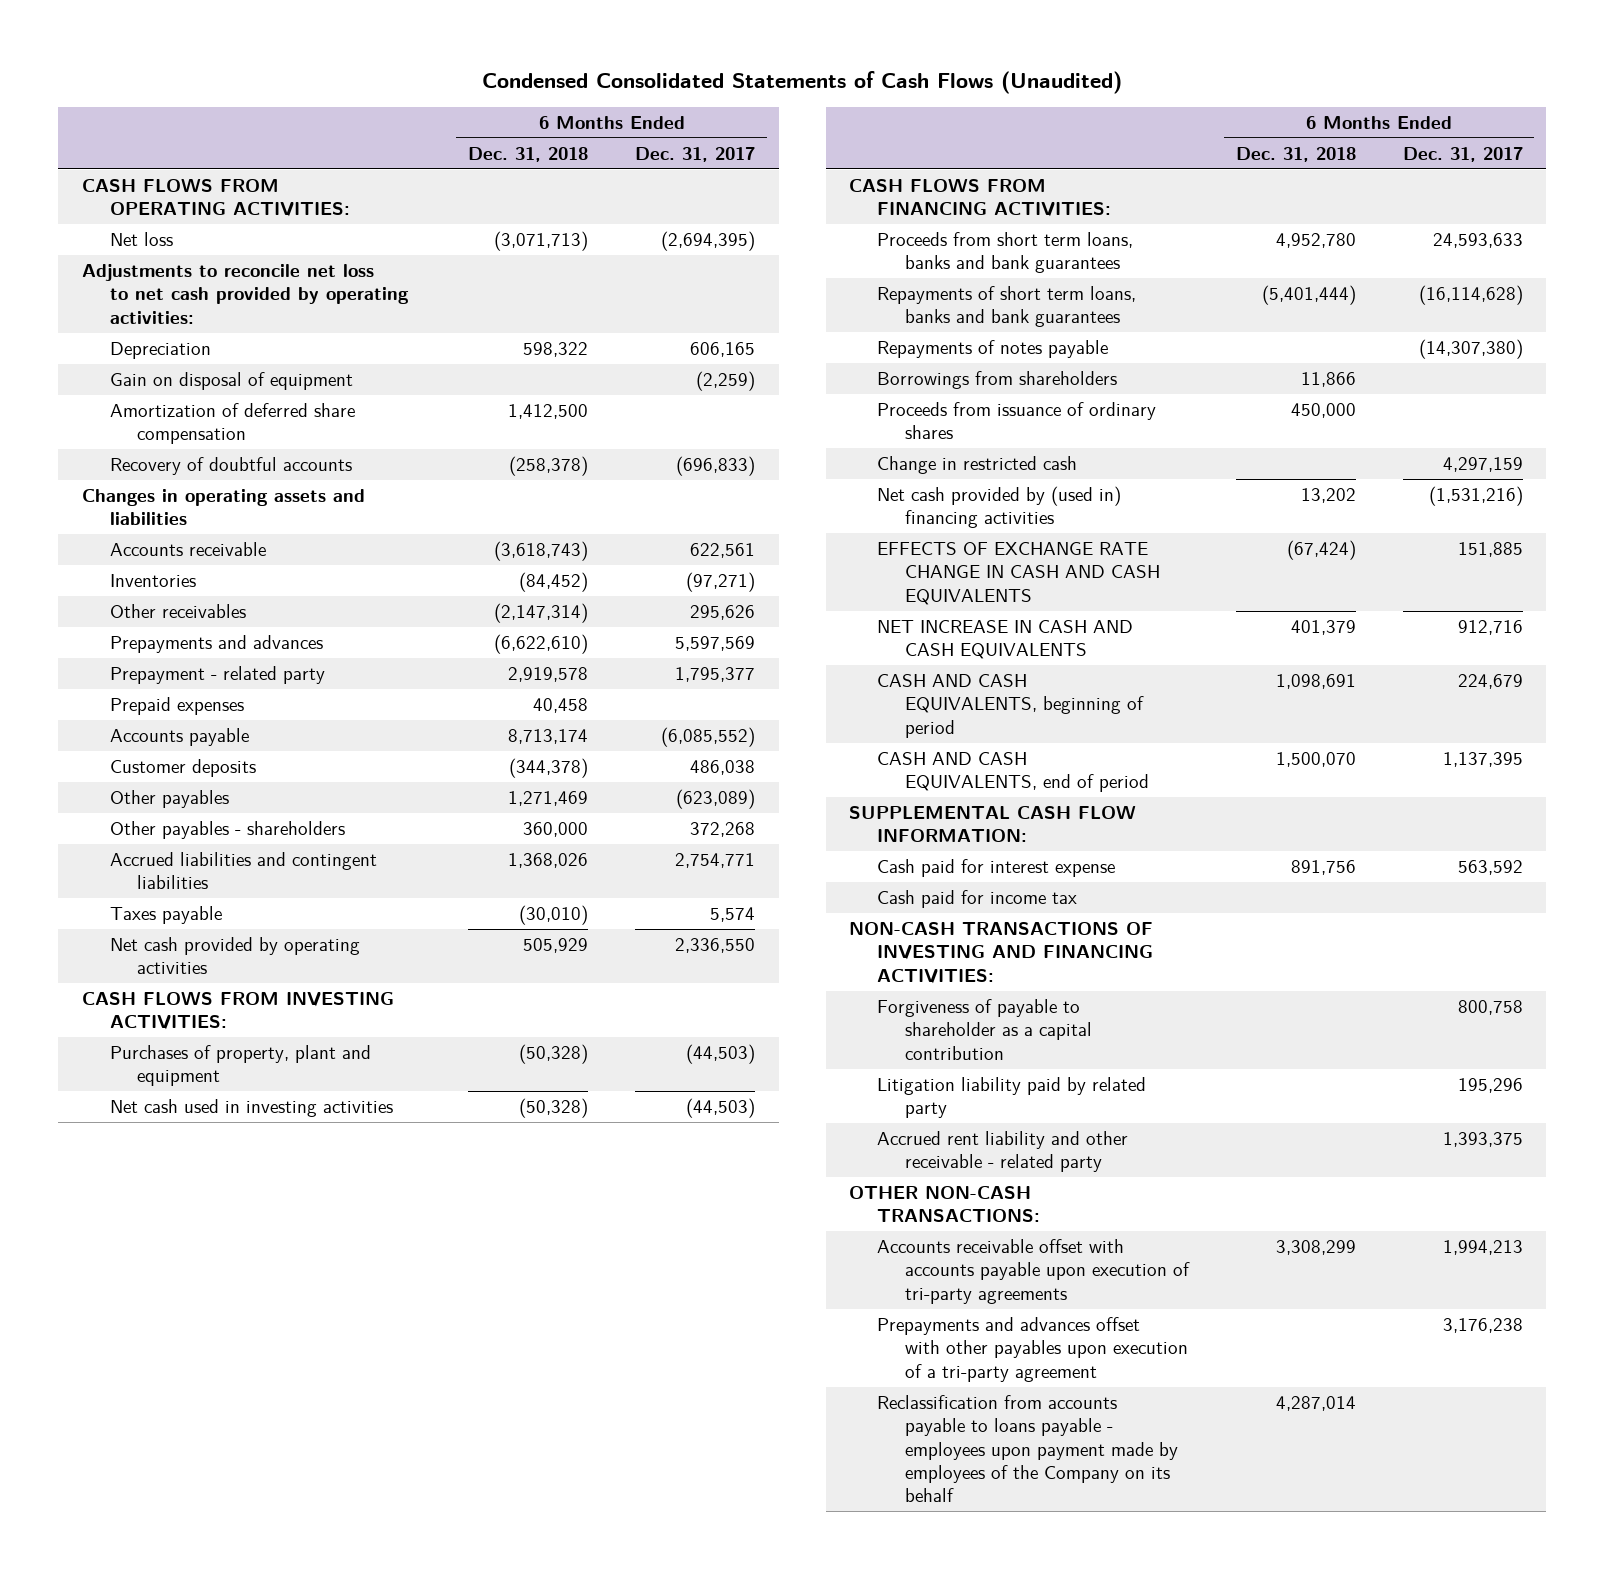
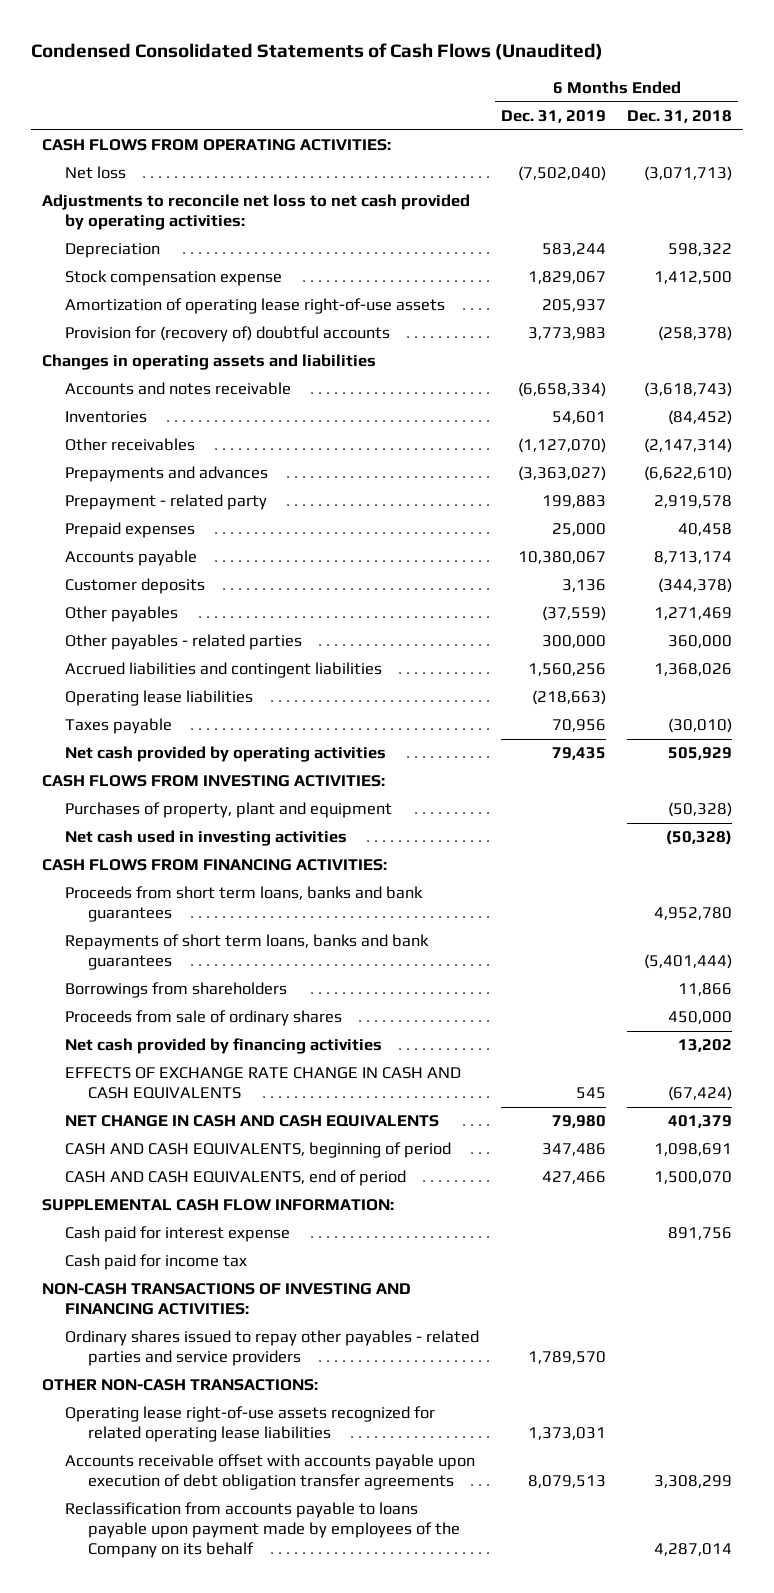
- | 6 Months Ended Dec. 31, 2018 | 6 Months Ended Dec. 31, 2017
+ | 6 Months Ended Dec. 31, 2019 | 6 Months Ended Dec. 31, 2018
- Gain on disposal of equipment | | (2,259)
- Amortization of deferred share compensation | 1,412,500 |
- Recovery of doubtful accounts | (258,378) | (696,833)
+ Stock compensation expense | 1,829,067 | 1,412,500
+ Amortization of operating lease right-of-use assets | 205,937 |
+ Provision for (recovery of) doubtful accounts | 3,773,983 | (258,378)
- Accounts receivable | (3,618,743) | 622,561
+ Accounts and notes receivable | (6,658,334) | (3,618,743)
- Other payables - shareholders | 360,000 | 372,268
+ Other payables - related parties | 300,000 | 360,000
+ Operating lease liabilities | (218,663) |
- Repayments of notes payable | | (14,307,380)
- Proceeds from issuance of ordinary shares | 450,000 |
- Change in restricted cash | | 4,297,159
- Net cash provided by (used in) financing activities | 13,202 | (1,531,216)
+ Proceeds from sale of ordinary shares | | 450,000
+ Net cash provided by financing activities | | 13,202
- NET INCREASE IN CASH AND CASH EQUIVALENTS | 401,379 | 912,716
+ NET CHANGE IN CASH AND CASH EQUIVALENTS | 79,980 | 401,379
- Forgiveness of payable to shareholder as a capital contribution | | 800,758
- Litigation liability paid by related party | | 195,296
- Accrued rent liability and other receivable - related party | | 1,393,375
+ Ordinary shares issued to repay other payables - related parties and service providers | 1,789,570 |
- Accounts receivable offset with accounts payable upon execution of tri-party agreements | 3,308,299 | 1,994,213
- Prepayments and advances offset with other payables upon execution of a tri-party agreement | | 3,176,238
- Reclassification from accounts payable to loans payable - employees upon payment made by employees of the Company on its behalf | 4,287,014 |
+ Operating lease right-of-use assets recognized for related operating lease liabilities | 1,373,031 |
+ Accounts receivable offset with accounts payable upon execution of debt obligation transfer agreements | 8,079,513 | 3,308,299
+ Reclassification from accounts payable to loans payable upon payment made by employees of the Company on its behalf | | 4,287,014

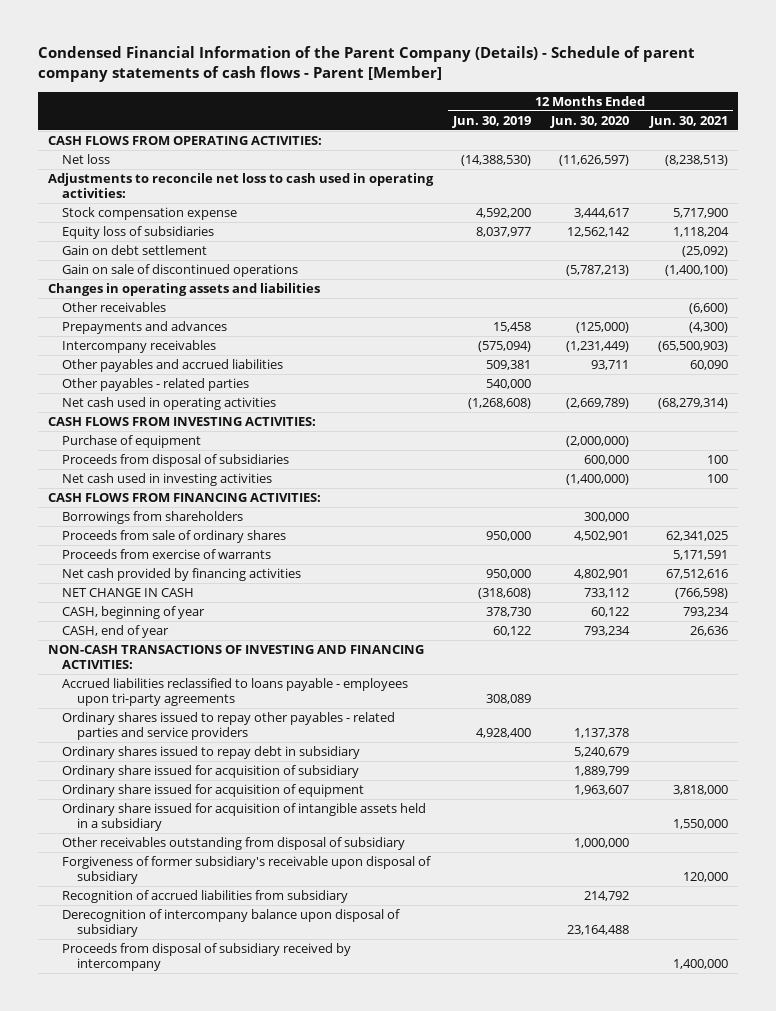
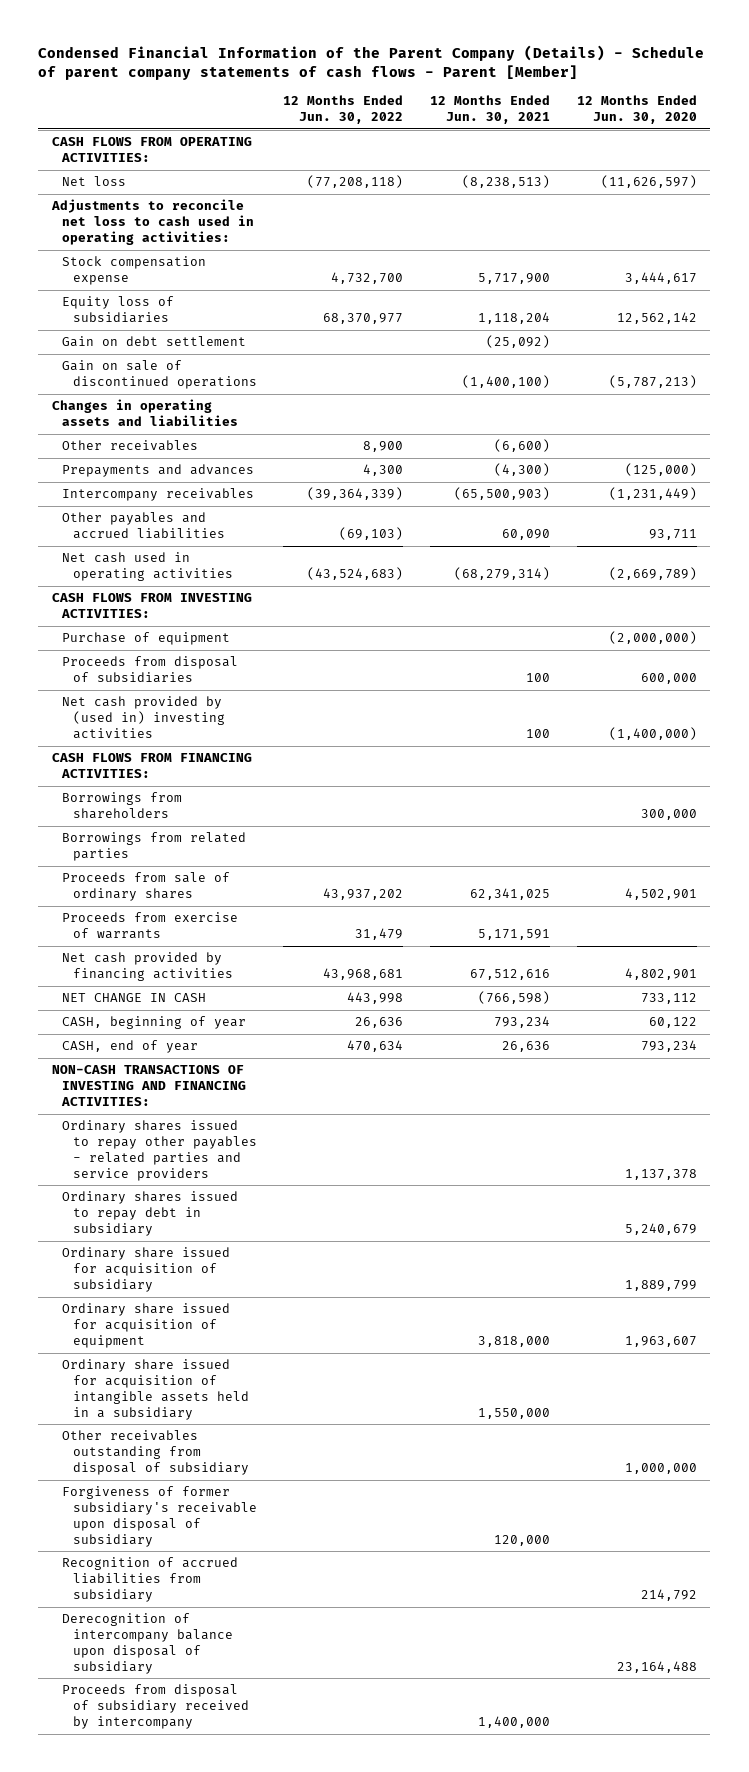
- | 12 Months Ended Jun. 30, 2019 | 12 Months Ended Jun. 30, 2020 | 12 Months Ended Jun. 30, 2021
+ | 12 Months Ended Jun. 30, 2022 | 12 Months Ended Jun. 30, 2021 | 12 Months Ended Jun. 30, 2020
- Other payables - related parties | 540,000 | |
- Net cash used in investing activities | | (1,400,000) | 100
+ Net cash provided by (used in) investing activities | | 100 | (1,400,000)
+ Borrowings from related parties
- Accrued liabilities reclassified to loans payable - employees upon tri-party agreements | 308,089 | |

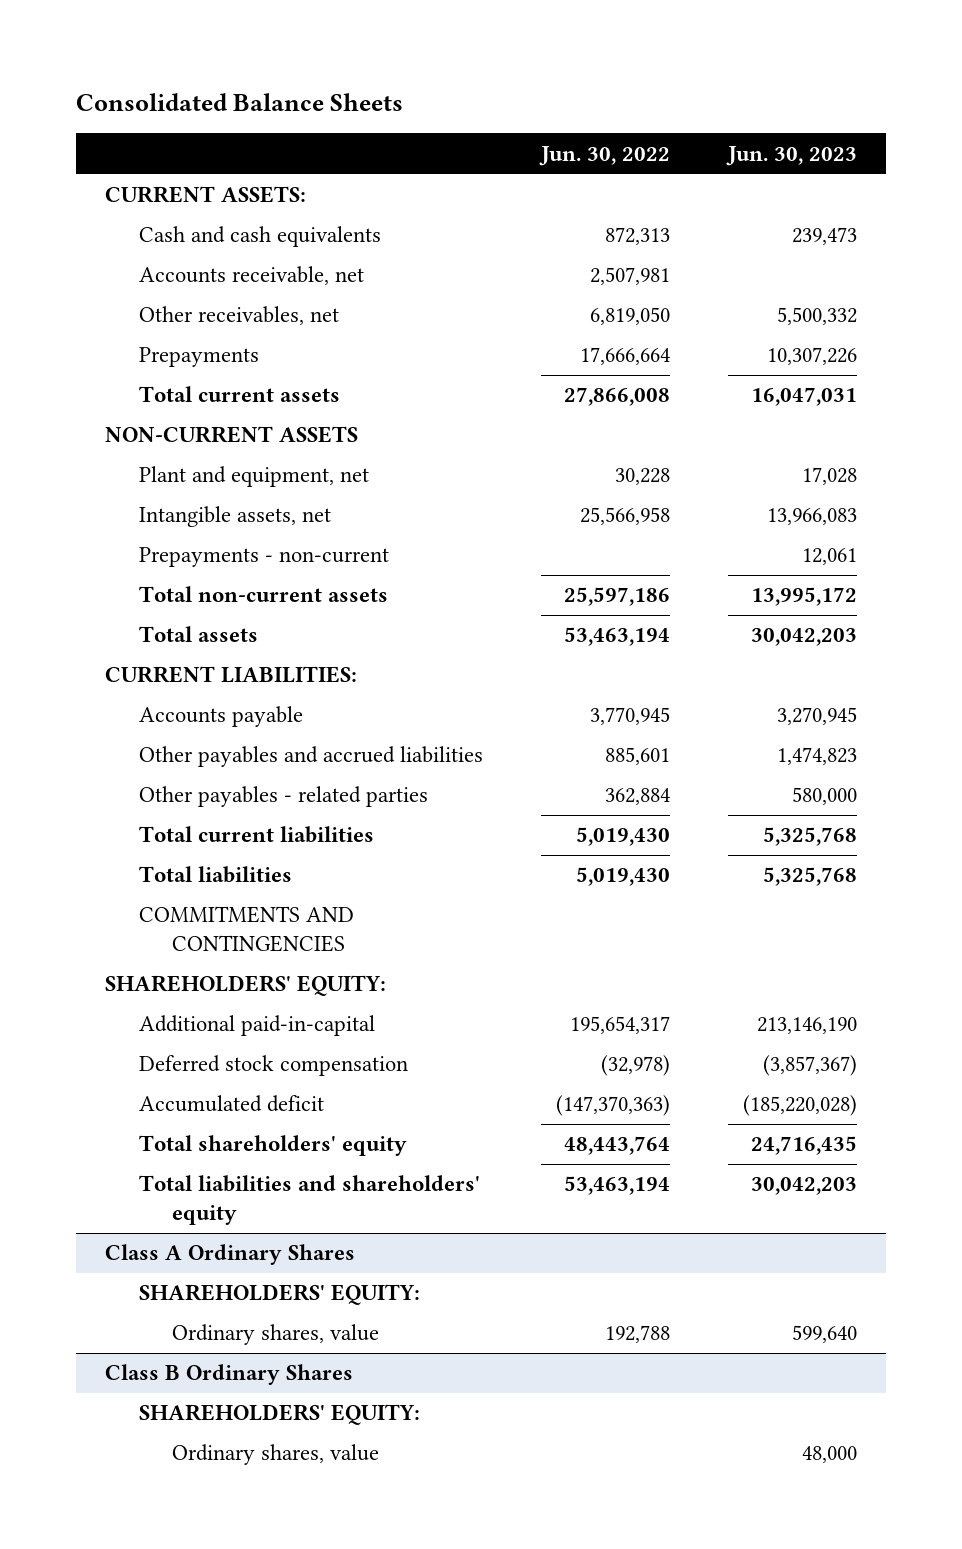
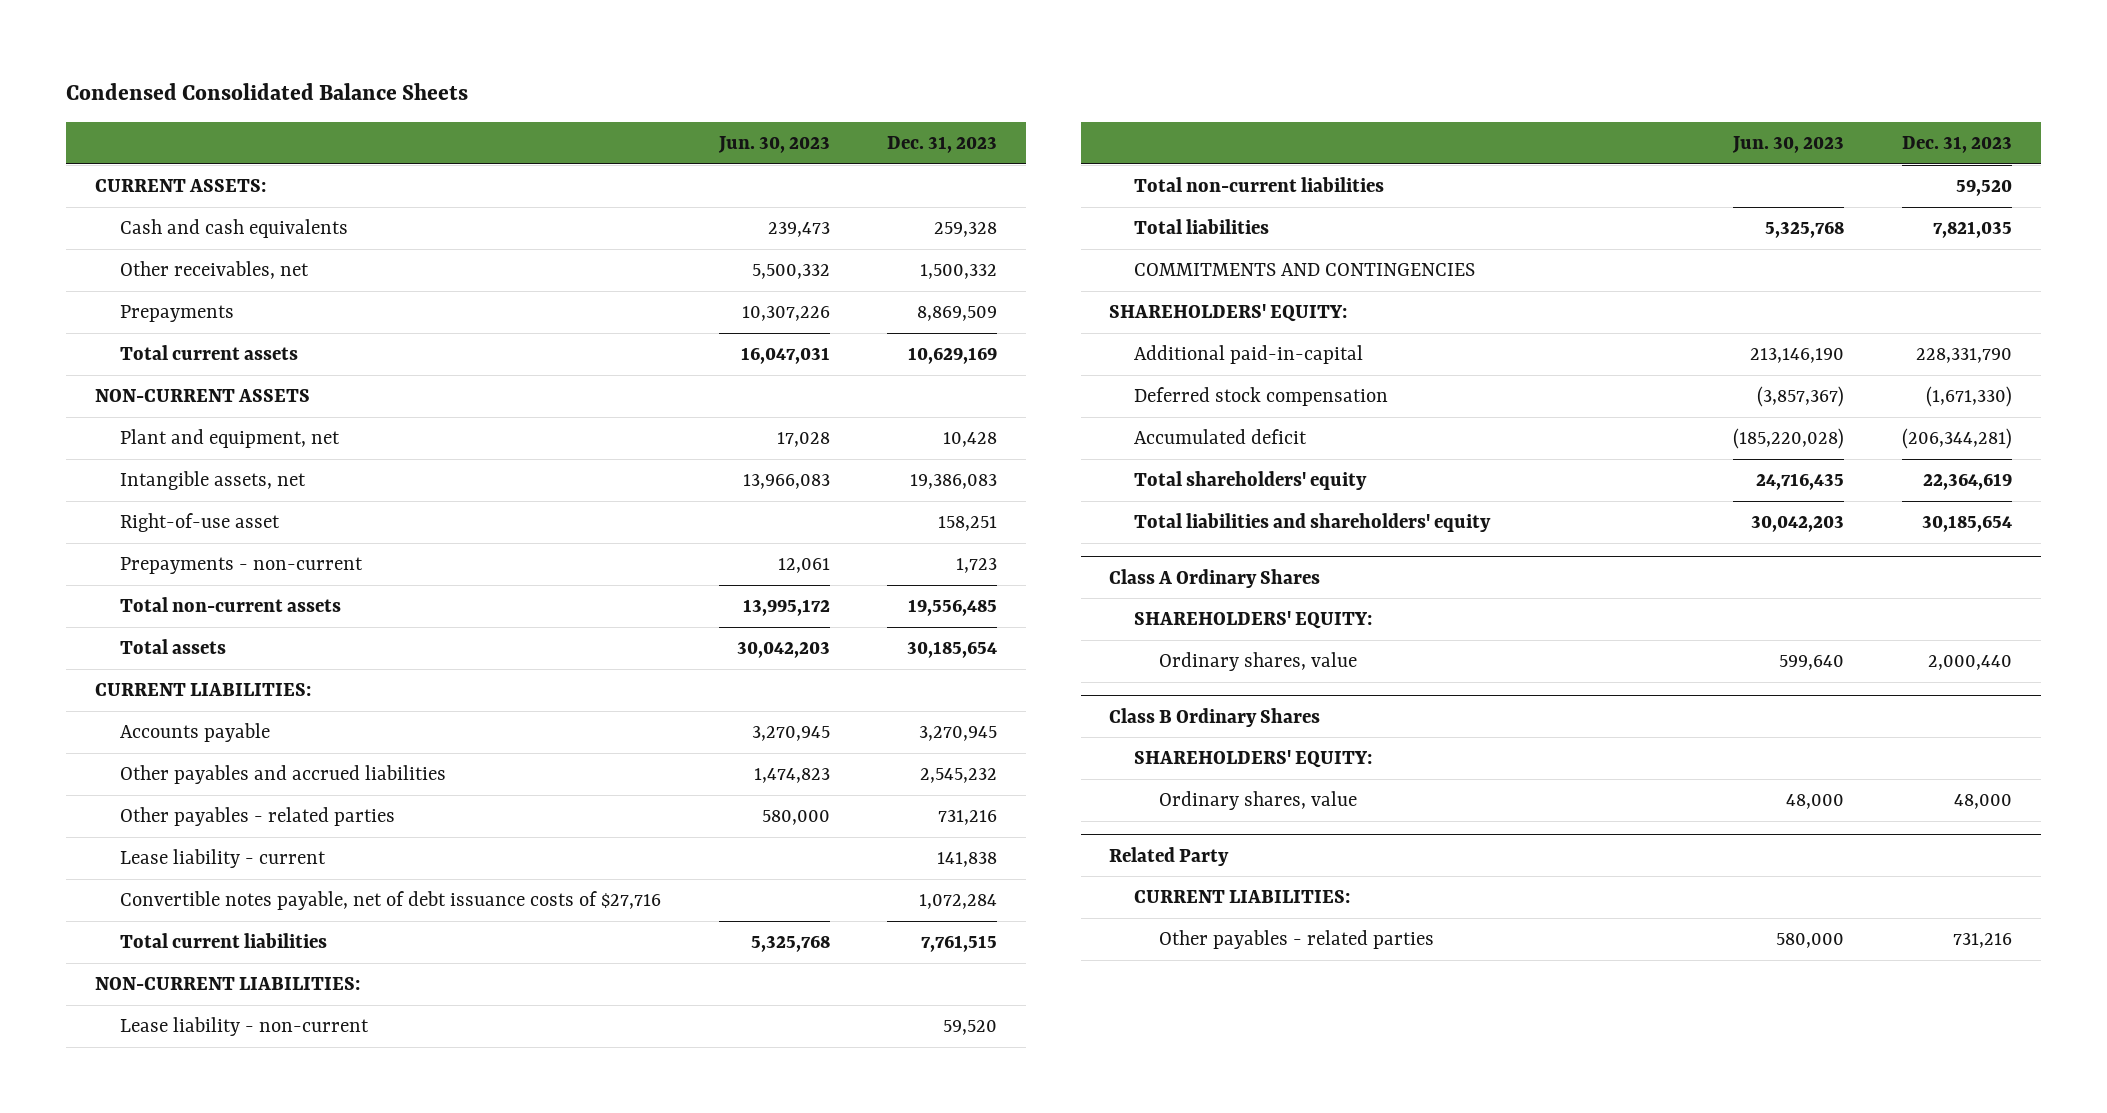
- Consolidated Balance Sheets
+ Condensed Consolidated Balance Sheets
- | Jun. 30, 2022 | Jun. 30, 2023
+ | Jun. 30, 2023 | Dec. 31, 2023
- Accounts receivable, net | 2,507,981 |
+ Right-of-use asset | | 158,251
+ Lease liability - current | | 141,838
+ Convertible notes payable, net of debt issuance costs of $27,716 | | 1,072,284
+ NON-CURRENT LIABILITIES:
+ Lease liability - non-current | | 59,520
+ Total non-current liabilities | | 59,520
+ Related Party
+ CURRENT LIABILITIES:
+ Other payables - related parties | 580,000 | 731,216

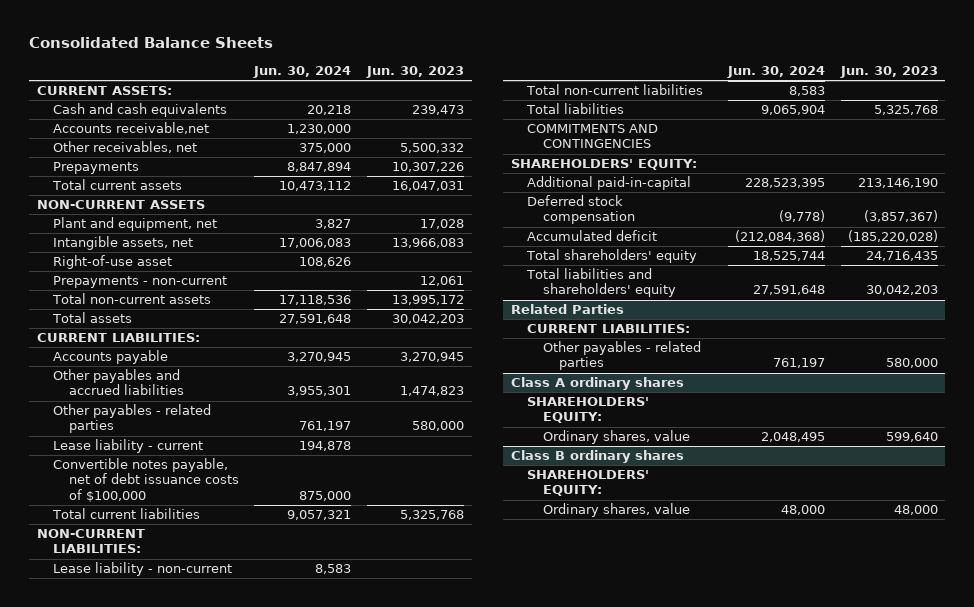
- Condensed Consolidated Balance Sheets
+ Consolidated Balance Sheets
- | Jun. 30, 2023 | Dec. 31, 2023
+ | Jun. 30, 2024 | Jun. 30, 2023
+ Accounts receivable,net | 1,230,000 |
- Convertible notes payable, net of debt issuance costs of $27,716 | | 1,072,284
+ Convertible notes payable, net of debt issuance costs of $100,000 | 875,000 |
- Class A Ordinary Shares
+ Related Parties
+ CURRENT LIABILITIES:
+ Other payables - related parties | 761,197 | 580,000
+ Class A ordinary shares
- Class B Ordinary Shares
+ Class B ordinary shares
- Related Party
- CURRENT LIABILITIES:
- Other payables - related parties | 580,000 | 731,216

